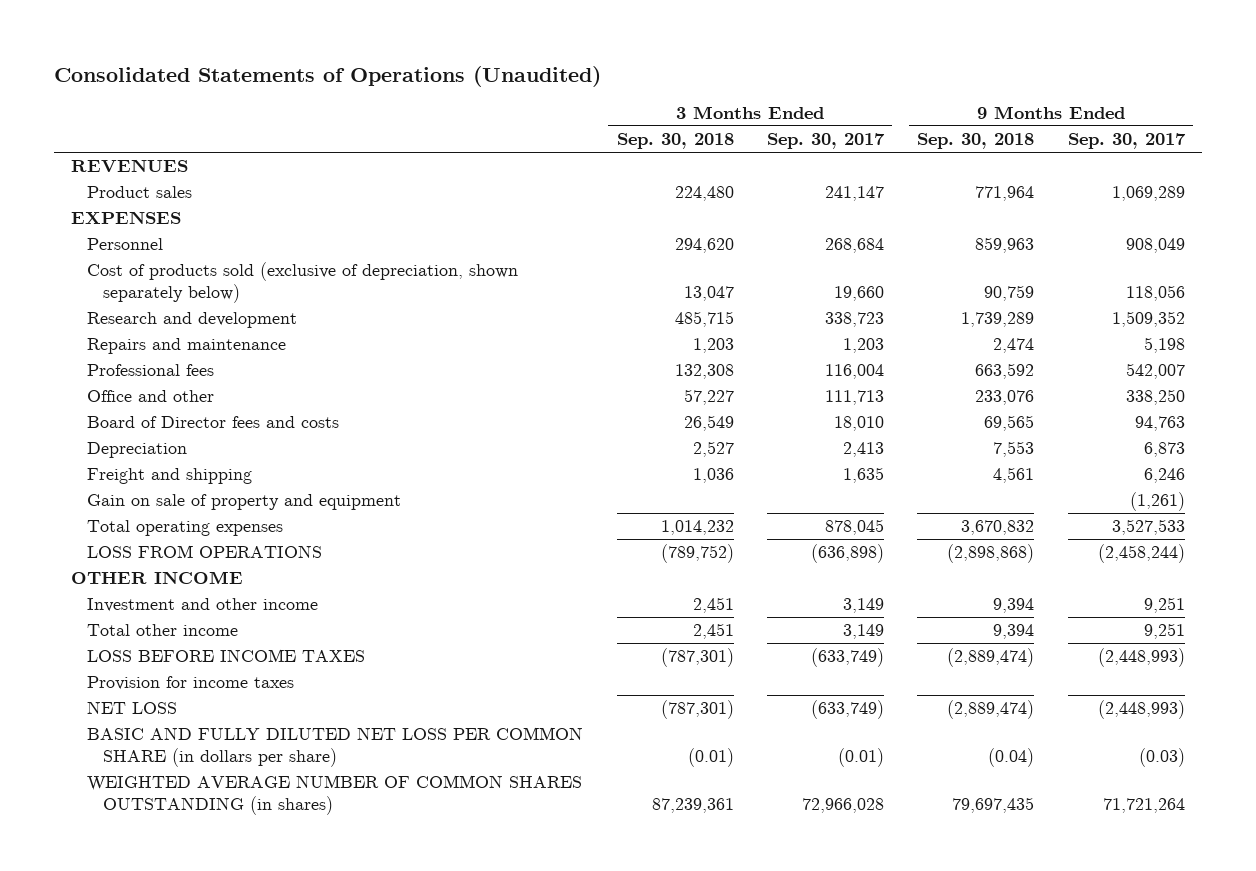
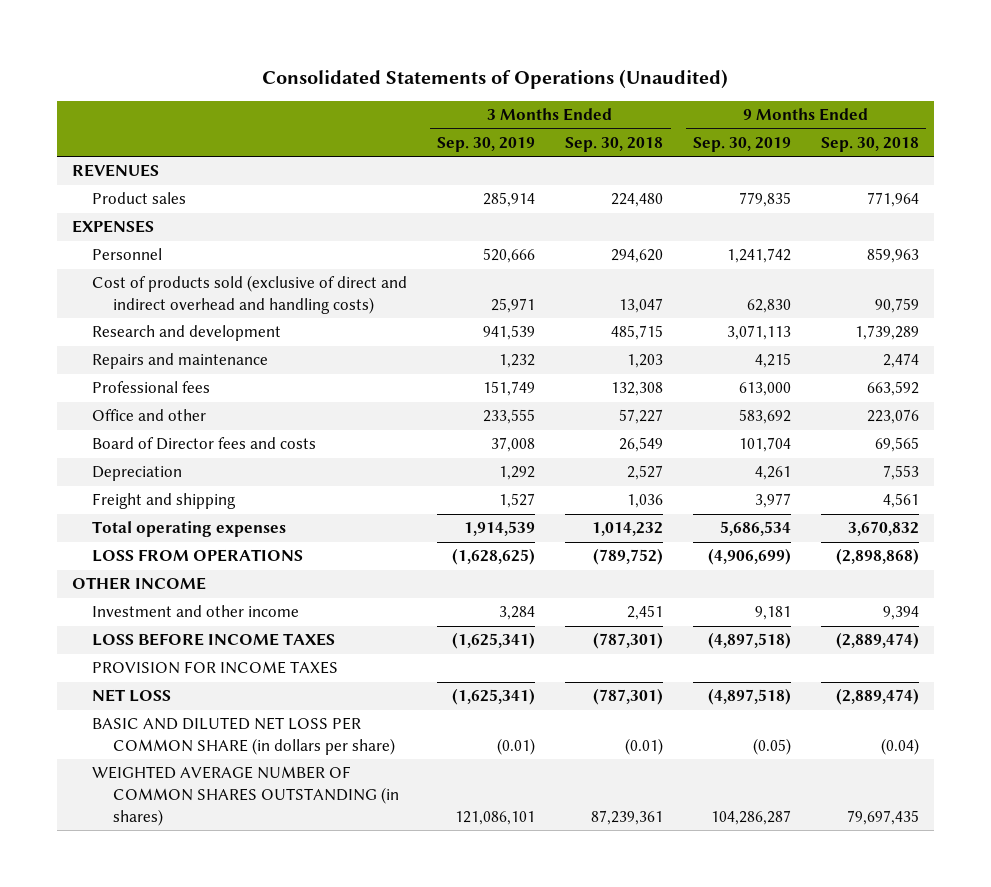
- | 3 Months Ended Sep. 30, 2018 | 3 Months Ended Sep. 30, 2017 | 9 Months Ended Sep. 30, 2018 | 9 Months Ended Sep. 30, 2017
+ | 3 Months Ended Sep. 30, 2019 | 3 Months Ended Sep. 30, 2018 | 9 Months Ended Sep. 30, 2019 | 9 Months Ended Sep. 30, 2018
- Cost of products sold (exclusive of depreciation, shown separately below) | 13,047 | 19,660 | 90,759 | 118,056
+ Cost of products sold (exclusive of direct and indirect overhead and handling costs) | 25,971 | 13,047 | 62,830 | 90,759
- Office and other | 57,227 | 111,713 | 233,076 | 338,250
+ Office and other | 233,555 | 57,227 | 583,692 | 223,076
- Gain on sale of property and equipment | | | | (1,261)
- Total other income | 2,451 | 3,149 | 9,394 | 9,251
- Provision for income taxes
+ PROVISION FOR INCOME TAXES
- BASIC AND FULLY DILUTED NET LOSS PER COMMON SHARE (in dollars per share) | (0.01) | (0.01) | (0.04) | (0.03)
+ BASIC AND DILUTED NET LOSS PER COMMON SHARE (in dollars per share) | (0.01) | (0.01) | (0.05) | (0.04)

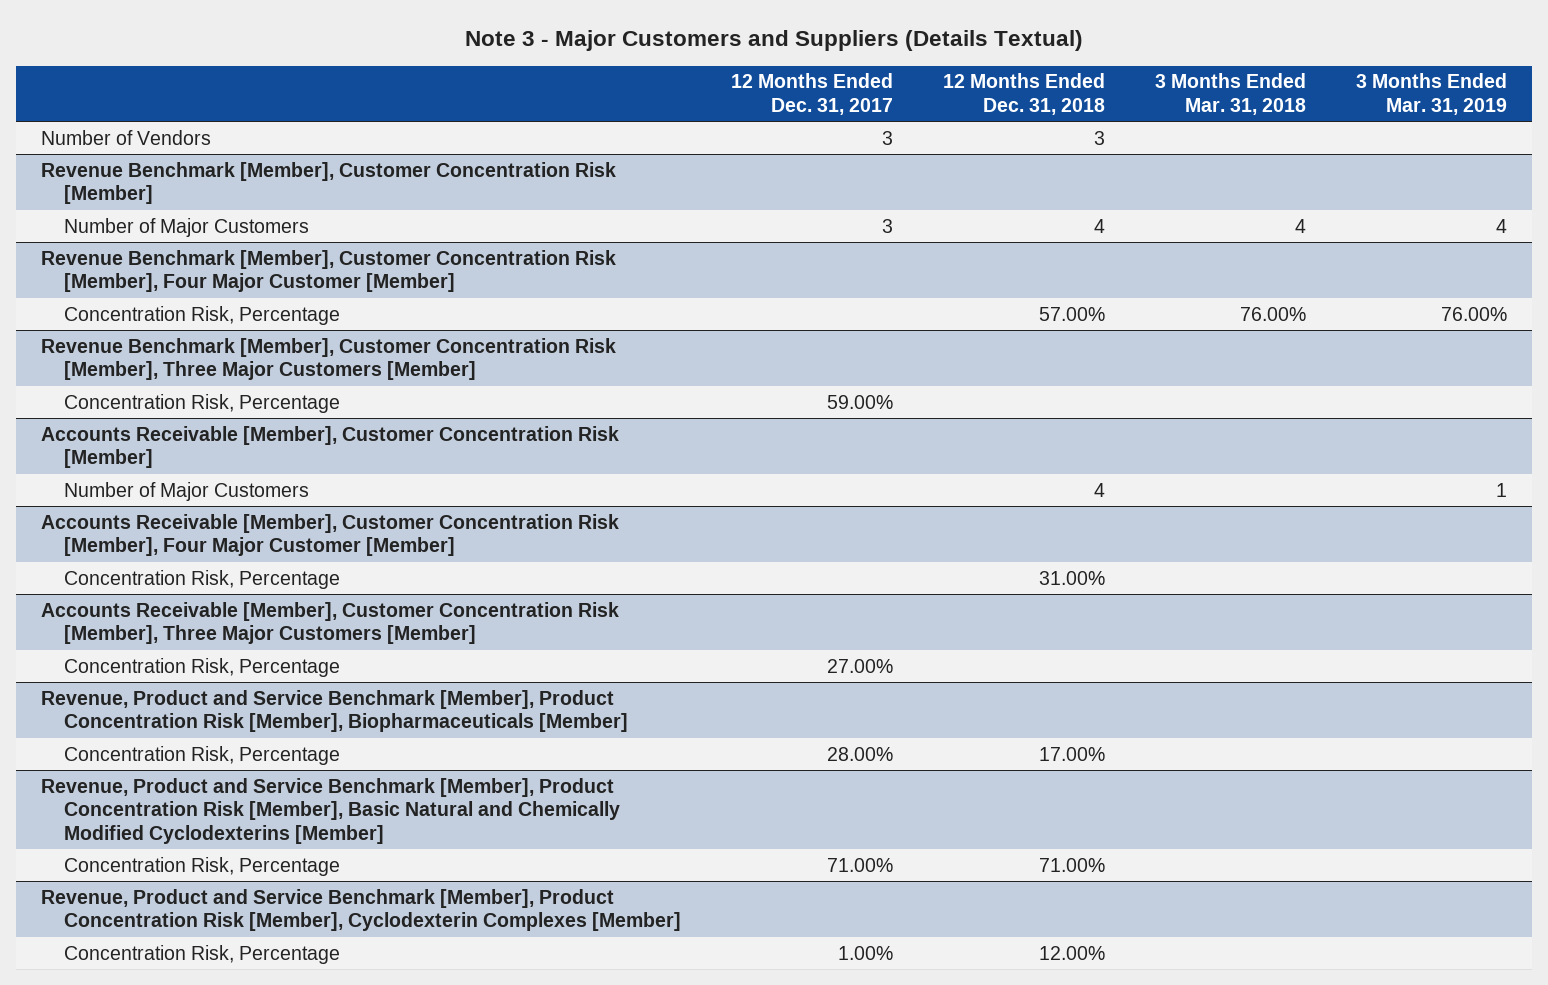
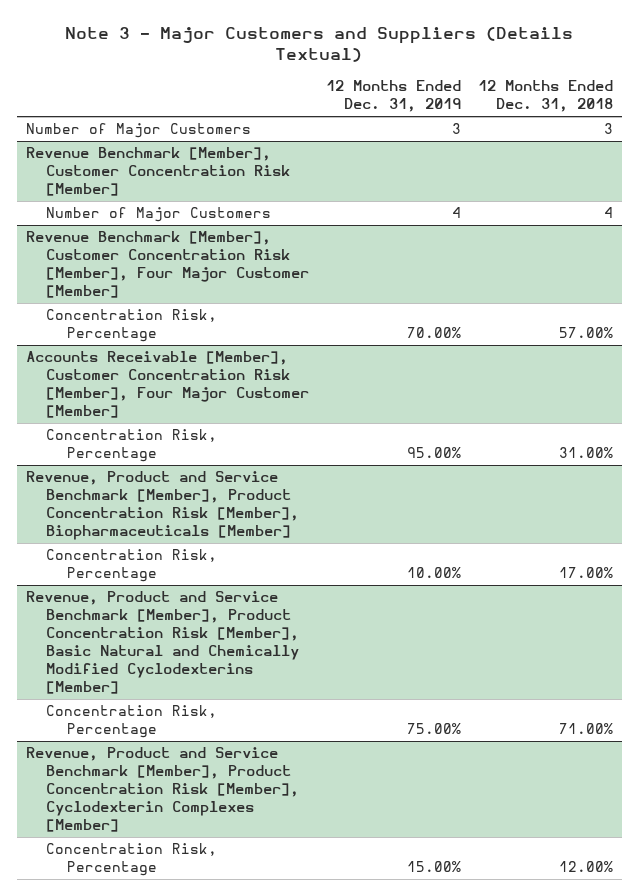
- | 12 Months Ended Dec. 31, 2017 | 12 Months Ended Dec. 31, 2018 | 3 Months Ended Mar. 31, 2018 | 3 Months Ended Mar. 31, 2019
+ | 12 Months Ended Dec. 31, 2019 | 12 Months Ended Dec. 31, 2018
- Number of Vendors | 3 | 3 | |
+ Number of Major Customers | 3 | 3
- Revenue Benchmark [Member], Customer Concentration Risk [Member], Three Major Customers [Member]
- Concentration Risk, Percentage | 59.00% | | |
- Accounts Receivable [Member], Customer Concentration Risk [Member]
- Number of Major Customers | | 4 | | 1
- Accounts Receivable [Member], Customer Concentration Risk [Member], Three Major Customers [Member]
- Concentration Risk, Percentage | 27.00% | | |

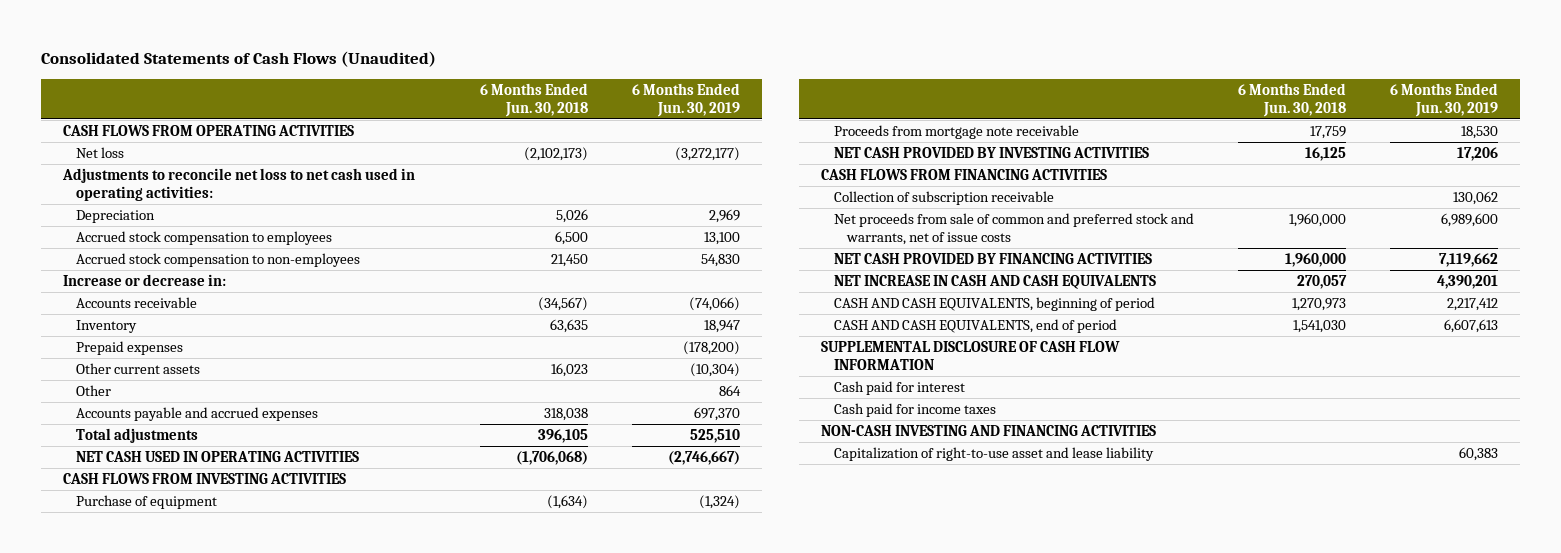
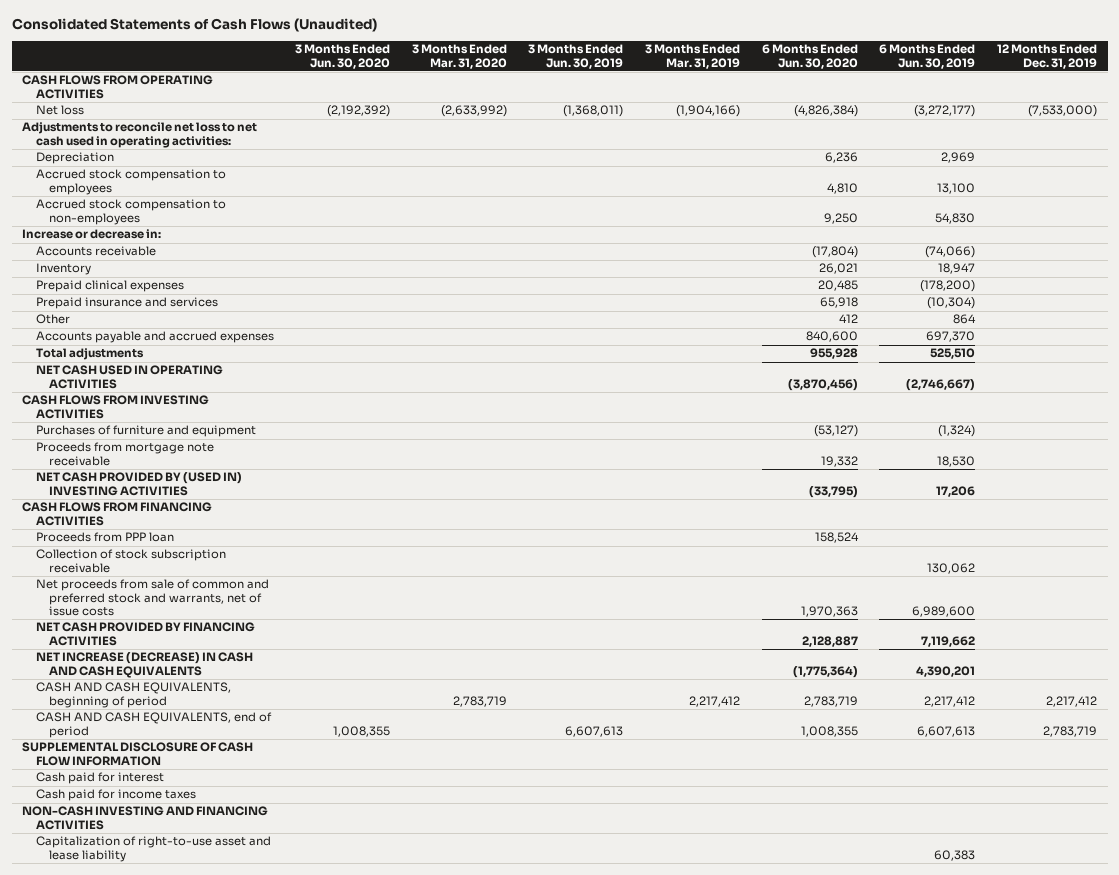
- | 6 Months Ended Jun. 30, 2018 | 6 Months Ended Jun. 30, 2019
+ | 3 Months Ended Jun. 30, 2020 | 3 Months Ended Mar. 31, 2020 | 3 Months Ended Jun. 30, 2019 | 3 Months Ended Mar. 31, 2019 | 6 Months Ended Jun. 30, 2020 | 6 Months Ended Jun. 30, 2019 | 12 Months Ended Dec. 31, 2019
- Prepaid expenses | | (178,200)
- Other current assets | 16,023 | (10,304)
+ Prepaid clinical expenses | | | | | 20,485 | (178,200) |
+ Prepaid insurance and services | | | | | 65,918 | (10,304) |
- Purchase of equipment | (1,634) | (1,324)
+ Purchases of furniture and equipment | | | | | (53,127) | (1,324) |
- NET CASH PROVIDED BY INVESTING ACTIVITIES | 16,125 | 17,206
+ NET CASH PROVIDED BY (USED IN) INVESTING ACTIVITIES | | | | | (33,795) | 17,206 |
- Collection of subscription receivable | | 130,062
+ Proceeds from PPP loan | | | | | 158,524 | |
+ Collection of stock subscription receivable | | | | | | 130,062 |
- NET INCREASE IN CASH AND CASH EQUIVALENTS | 270,057 | 4,390,201
+ NET INCREASE (DECREASE) IN CASH AND CASH EQUIVALENTS | | | | | (1,775,364) | 4,390,201 |

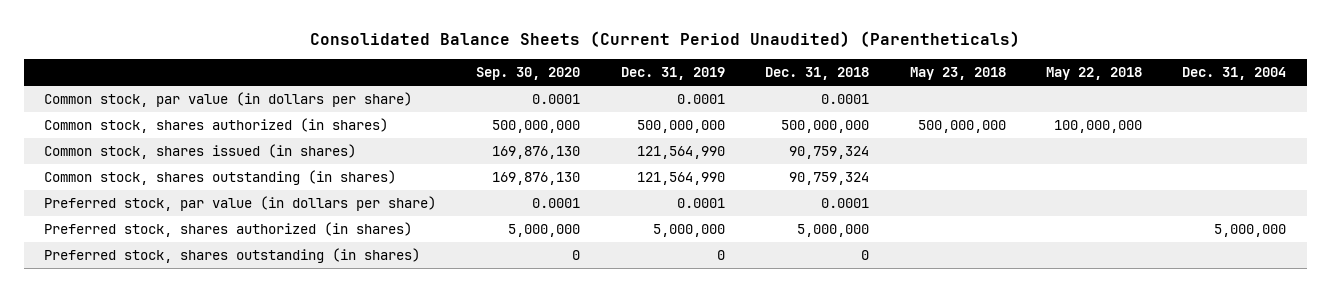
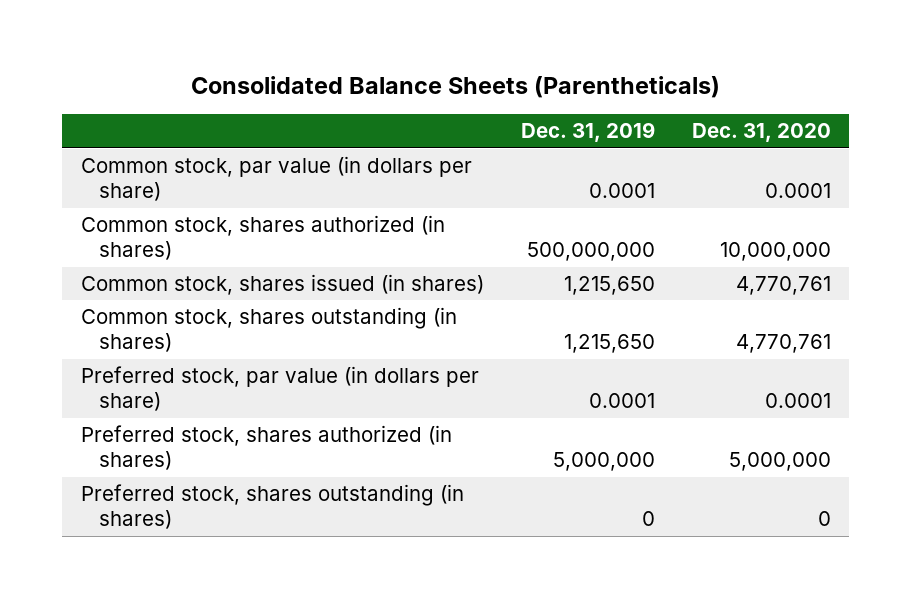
- Consolidated Balance Sheets (Current Period Unaudited) (Parentheticals)
+ Consolidated Balance Sheets (Parentheticals)
- | Sep. 30, 2020 | Dec. 31, 2019 | Dec. 31, 2018 | May 23, 2018 | May 22, 2018 | Dec. 31, 2004
+ | Dec. 31, 2019 | Dec. 31, 2020
- Common stock, shares issued (in shares) | 169,876,130 | 121,564,990 | 90,759,324 | | |
- Common stock, shares outstanding (in shares) | 169,876,130 | 121,564,990 | 90,759,324 | | |
+ Common stock, shares issued (in shares) | 1,215,650 | 4,770,761
+ Common stock, shares outstanding (in shares) | 1,215,650 | 4,770,761

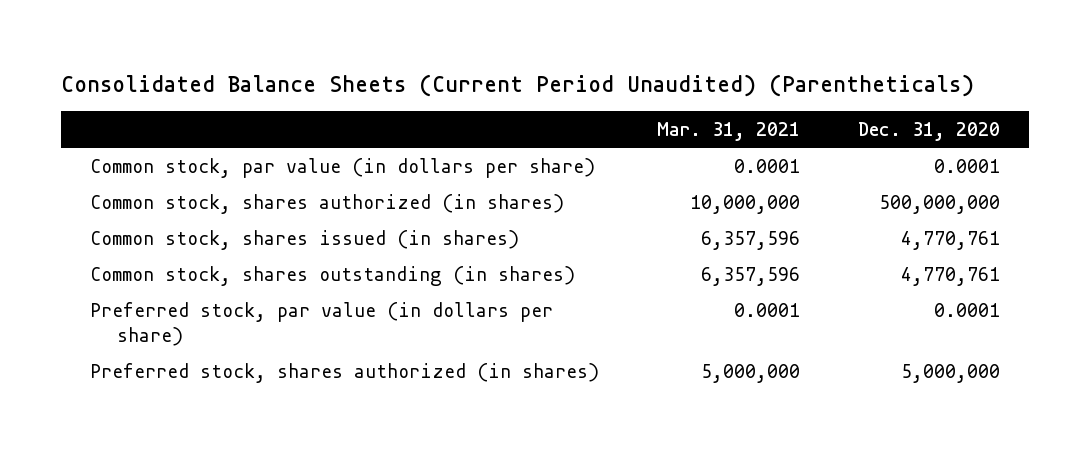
- Consolidated Balance Sheets (Parentheticals)
+ Consolidated Balance Sheets (Current Period Unaudited) (Parentheticals)
- | Dec. 31, 2019 | Dec. 31, 2020
+ | Mar. 31, 2021 | Dec. 31, 2020
- Common stock, shares authorized (in shares) | 500,000,000 | 10,000,000
+ Common stock, shares authorized (in shares) | 10,000,000 | 500,000,000
- Preferred stock, shares outstanding (in shares) | 0 | 0

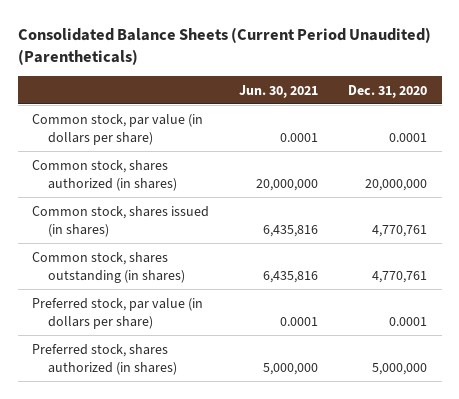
- | Mar. 31, 2021 | Dec. 31, 2020
+ | Jun. 30, 2021 | Dec. 31, 2020
- Common stock, shares authorized (in shares) | 10,000,000 | 500,000,000
+ Common stock, shares authorized (in shares) | 20,000,000 | 20,000,000

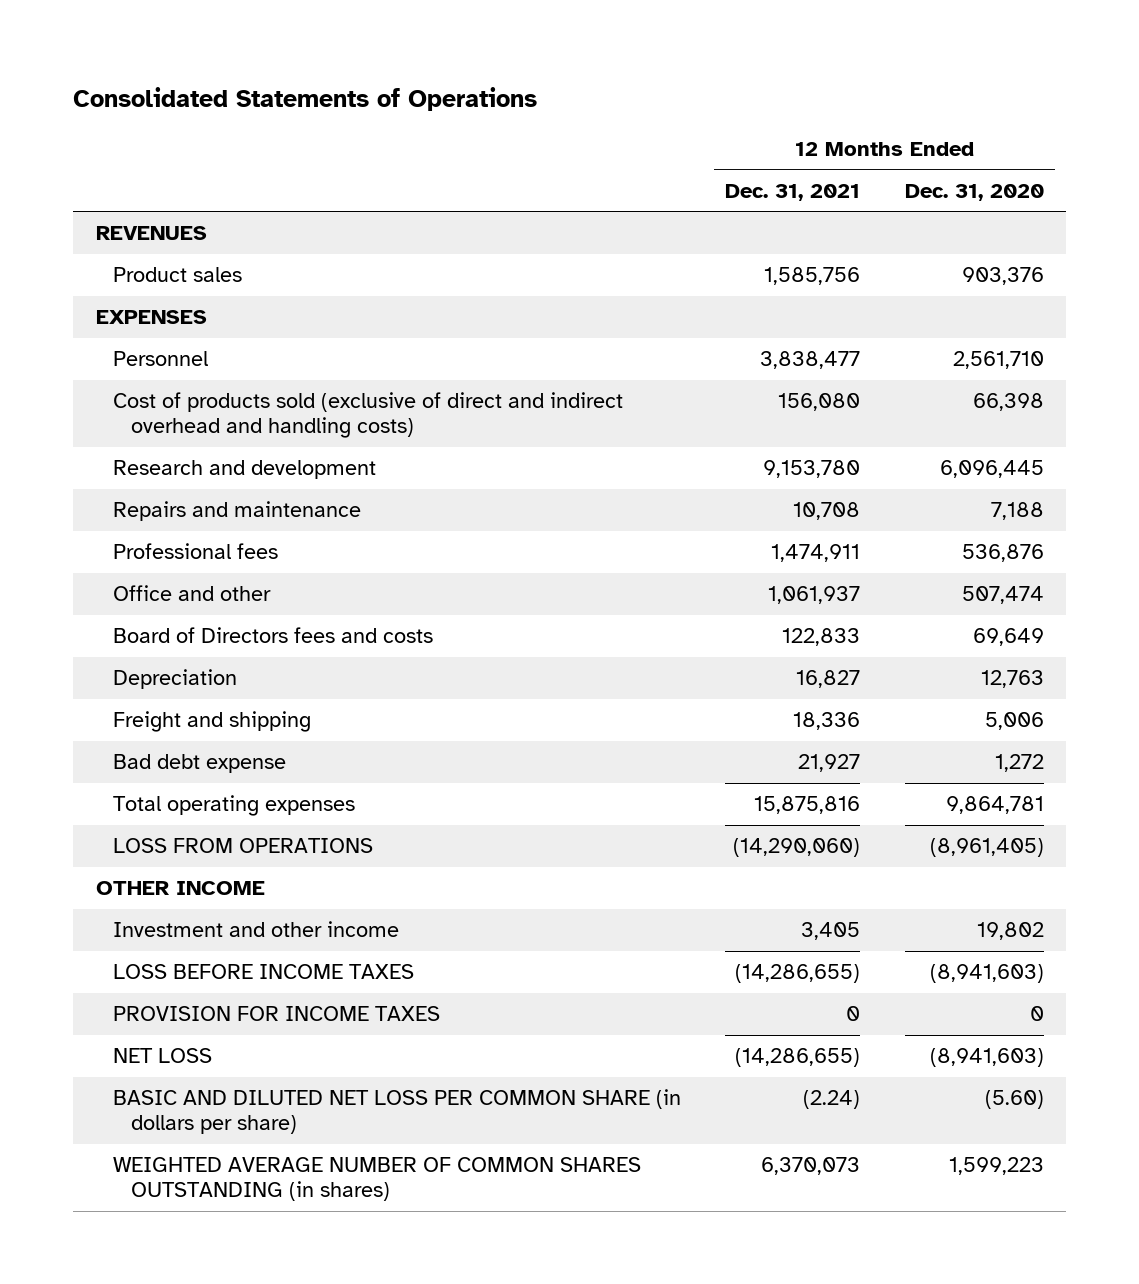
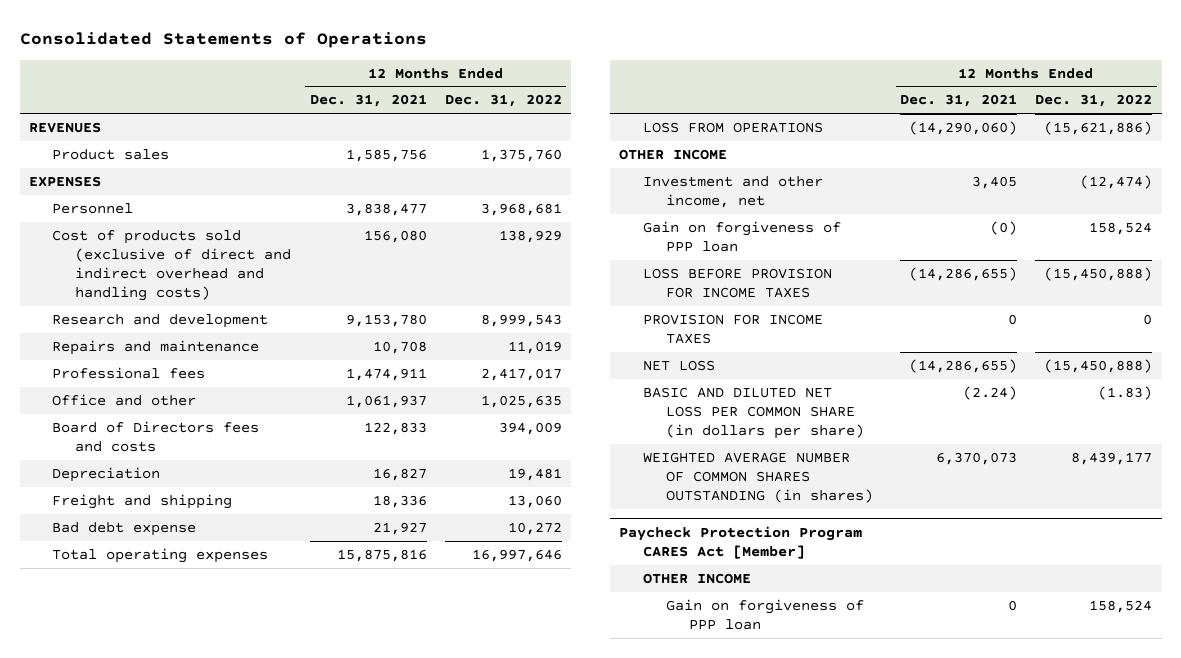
- | 12 Months Ended Dec. 31, 2021 | 12 Months Ended Dec. 31, 2020
+ | 12 Months Ended Dec. 31, 2021 | 12 Months Ended Dec. 31, 2022
- Investment and other income | 3,405 | 19,802
- LOSS BEFORE INCOME TAXES | (14,286,655) | (8,941,603)
+ Investment and other income, net | 3,405 | (12,474)
+ Gain on forgiveness of PPP loan | (0) | 158,524
+ LOSS BEFORE PROVISION FOR INCOME TAXES | (14,286,655) | (15,450,888)
+ Paycheck Protection Program CARES Act [Member]
+ OTHER INCOME
+ Gain on forgiveness of PPP loan | 0 | 158,524

